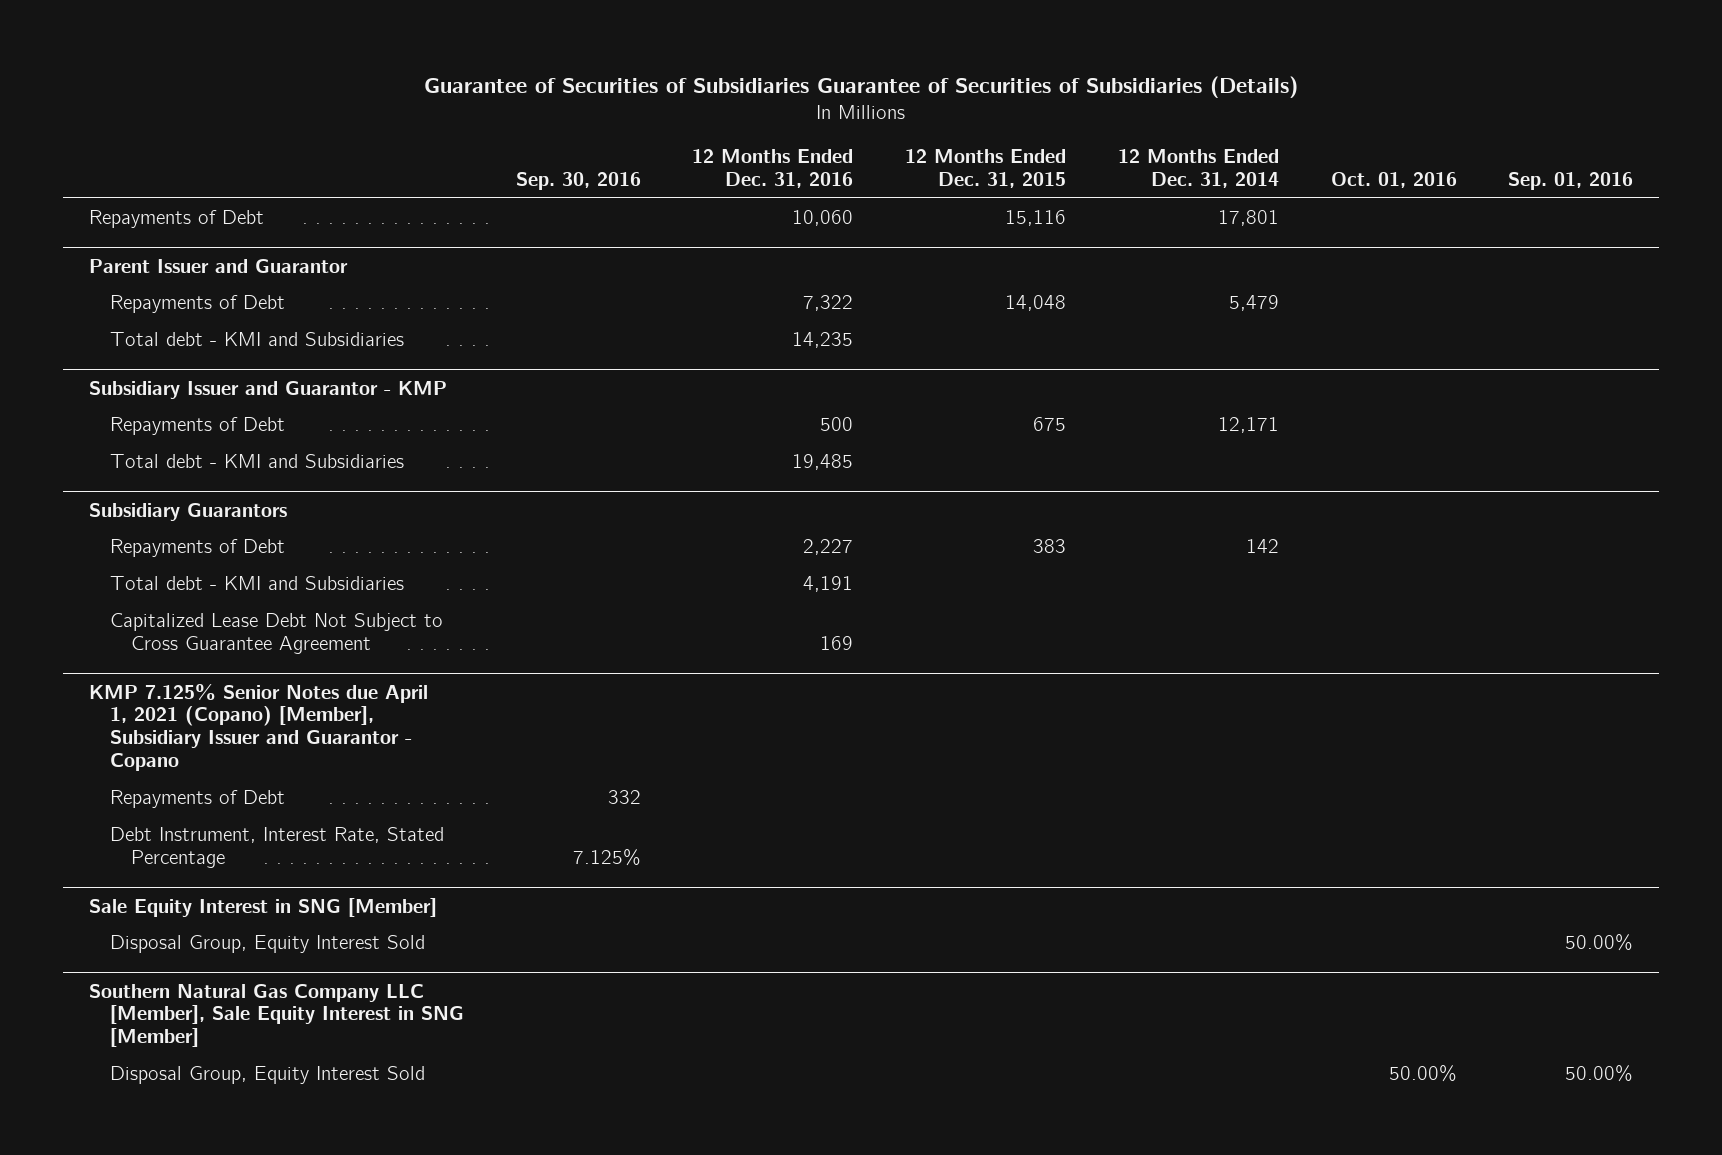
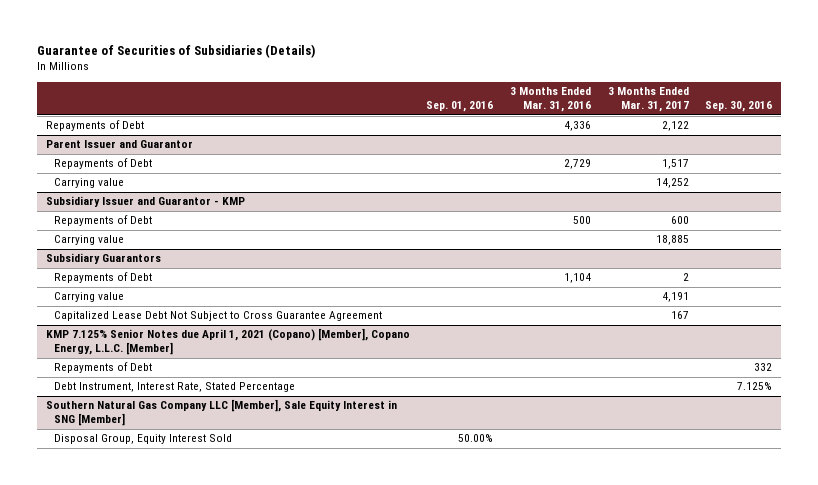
- Guarantee of Securities of Subsidiaries Guarantee of Securities of Subsidiaries (Details)
+ Guarantee of Securities of Subsidiaries (Details)
- | Sep. 30, 2016 | 12 Months Ended Dec. 31, 2016 | 12 Months Ended Dec. 31, 2015 | 12 Months Ended Dec. 31, 2014 | Oct. 01, 2016 | Sep. 01, 2016
+ | Sep. 01, 2016 | 3 Months Ended Mar. 31, 2016 | 3 Months Ended Mar. 31, 2017 | Sep. 30, 2016
@ Parent Issuer and Guarantor
- Total debt - KMI and Subsidiaries | | 14,235 | | | |
+ Carrying value | | | 14,252 |
@ Subsidiary Issuer and Guarantor - KMP
- Total debt - KMI and Subsidiaries | | 19,485 | | | |
+ Carrying value | | | 18,885 |
@ Subsidiary Guarantors
- Total debt - KMI and Subsidiaries | | 4,191 | | | |
+ Carrying value | | | 4,191 |
- KMP 7.125% Senior Notes due April 1, 2021 (Copano) [Member], Subsidiary Issuer and Guarantor - Copano
+ KMP 7.125% Senior Notes due April 1, 2021 (Copano) [Member], Copano Energy, L.L.C. [Member]
- Sale Equity Interest in SNG [Member]
- Disposal Group, Equity Interest Sold | | | | | | 50.00%

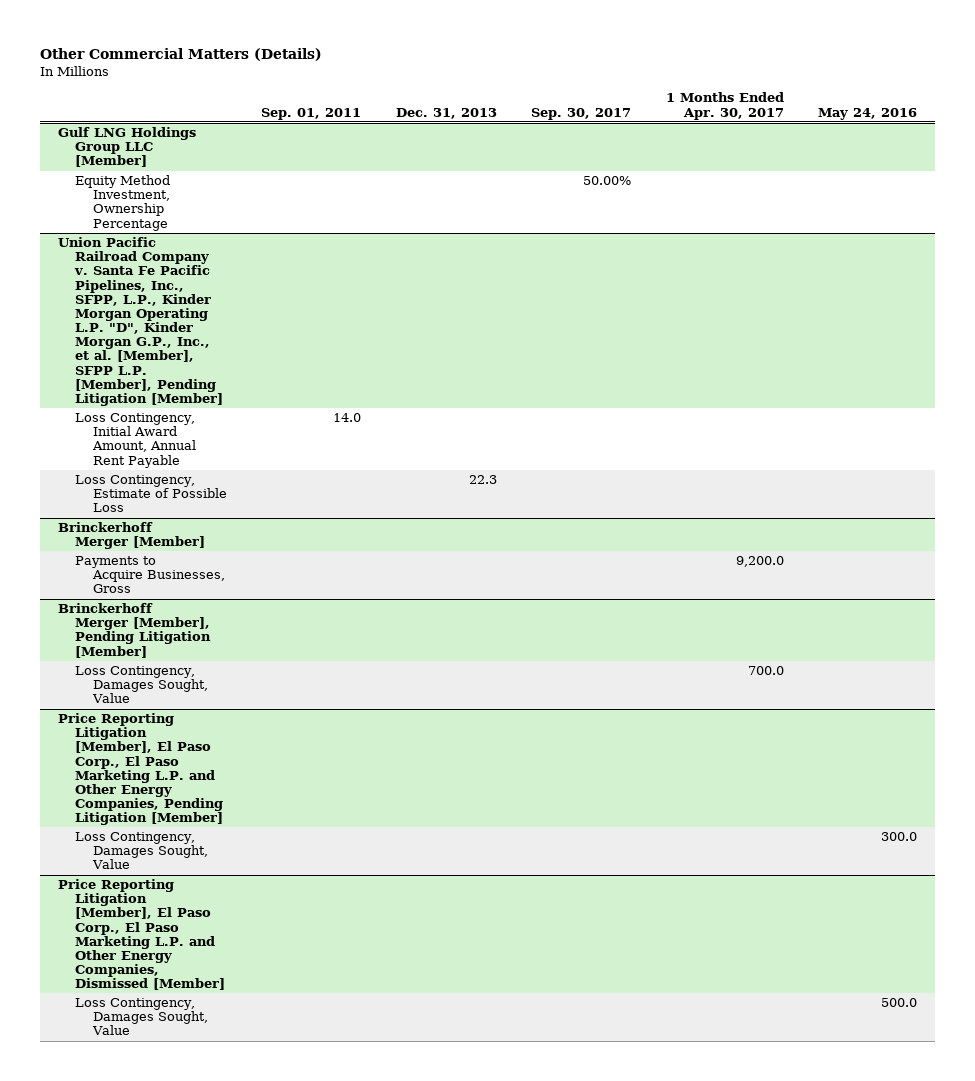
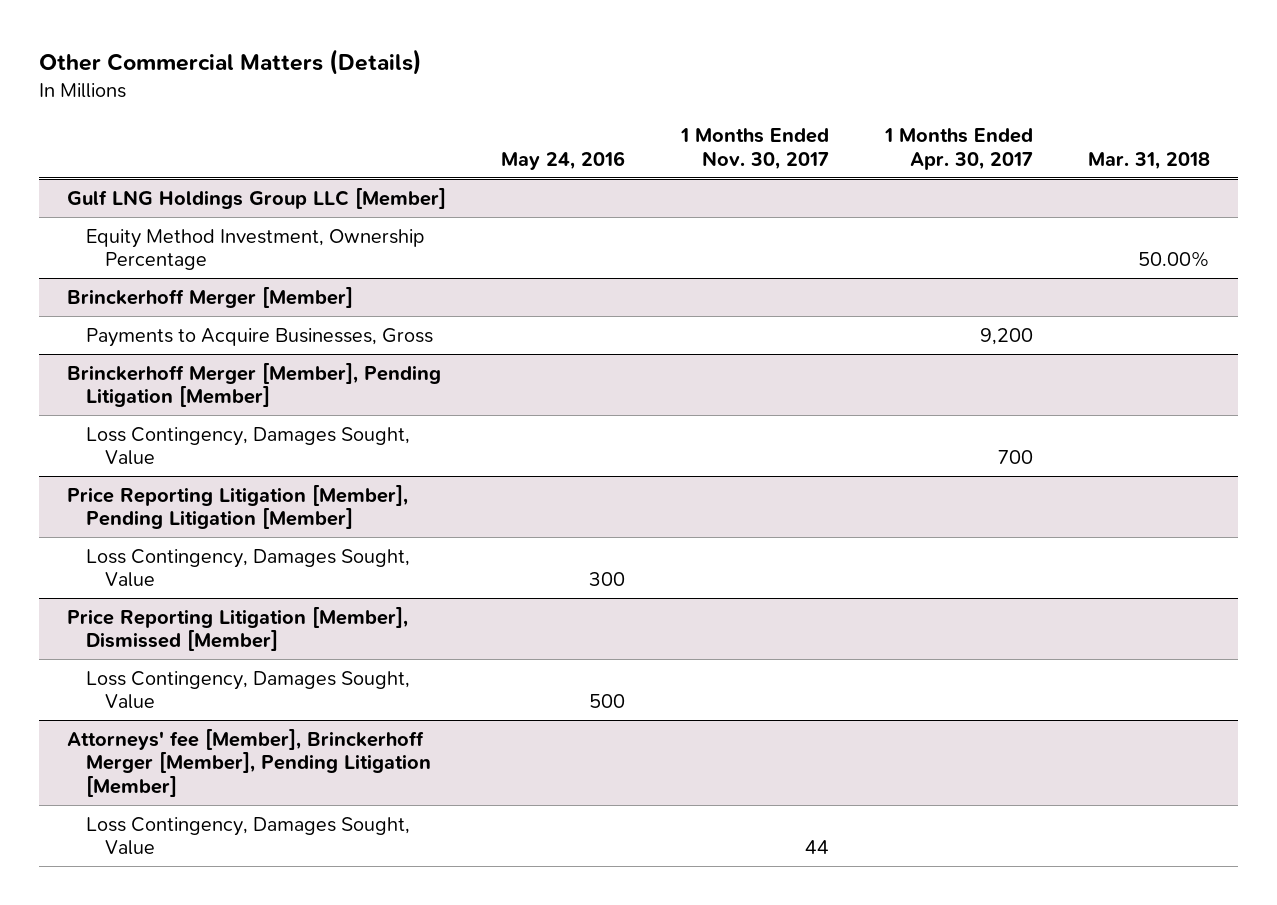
- | Sep. 01, 2011 | Dec. 31, 2013 | Sep. 30, 2017 | 1 Months Ended Apr. 30, 2017 | May 24, 2016
+ | May 24, 2016 | 1 Months Ended Nov. 30, 2017 | 1 Months Ended Apr. 30, 2017 | Mar. 31, 2018
- Union Pacific Railroad Company v. Santa Fe Pacific Pipelines, Inc., SFPP, L.P., Kinder Morgan Operating L.P. "D", Kinder Morgan G.P., Inc., et al. [Member], SFPP L.P. [Member], Pending Litigation [Member]
- Loss Contingency, Initial Award Amount, Annual Rent Payable | 14.0 | | | |
- Loss Contingency, Estimate of Possible Loss | | 22.3 | | |
@ Brinckerhoff Merger [Member]
- Payments to Acquire Businesses, Gross | | | | 9,200.0 |
+ Payments to Acquire Businesses, Gross | | | 9,200 |
@ Brinckerhoff Merger [Member], Pending Litigation [Member]
- Loss Contingency, Damages Sought, Value | | | | 700.0 |
- Price Reporting Litigation [Member], El Paso Corp., El Paso Marketing L.P. and Other Energy Companies, Pending Litigation [Member]
- Loss Contingency, Damages Sought, Value | | | | | 300.0
- Price Reporting Litigation [Member], El Paso Corp., El Paso Marketing L.P. and Other Energy Companies, Dismissed [Member]
- Loss Contingency, Damages Sought, Value | | | | | 500.0
@ Brinckerhoff Merger [Member], Pending Litigation [Member]
+ Loss Contingency, Damages Sought, Value | | | 700 |
+ Price Reporting Litigation [Member], Pending Litigation [Member]
+ Loss Contingency, Damages Sought, Value | 300 | | |
+ Price Reporting Litigation [Member], Dismissed [Member]
+ Loss Contingency, Damages Sought, Value | 500 | | |
+ Attorneys' fee [Member], Brinckerhoff Merger [Member], Pending Litigation [Member]
+ Loss Contingency, Damages Sought, Value | | 44 | |

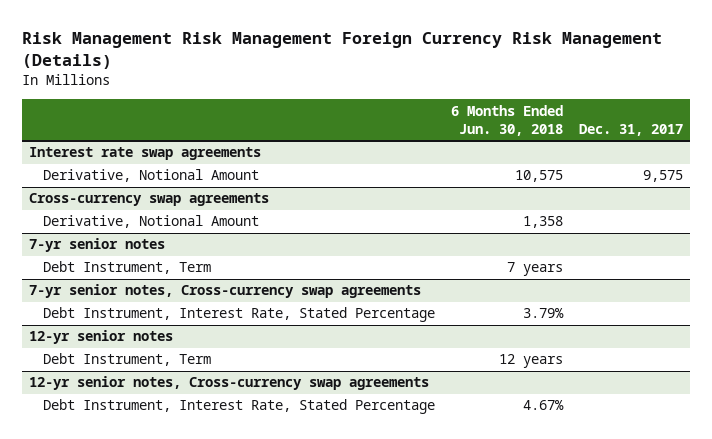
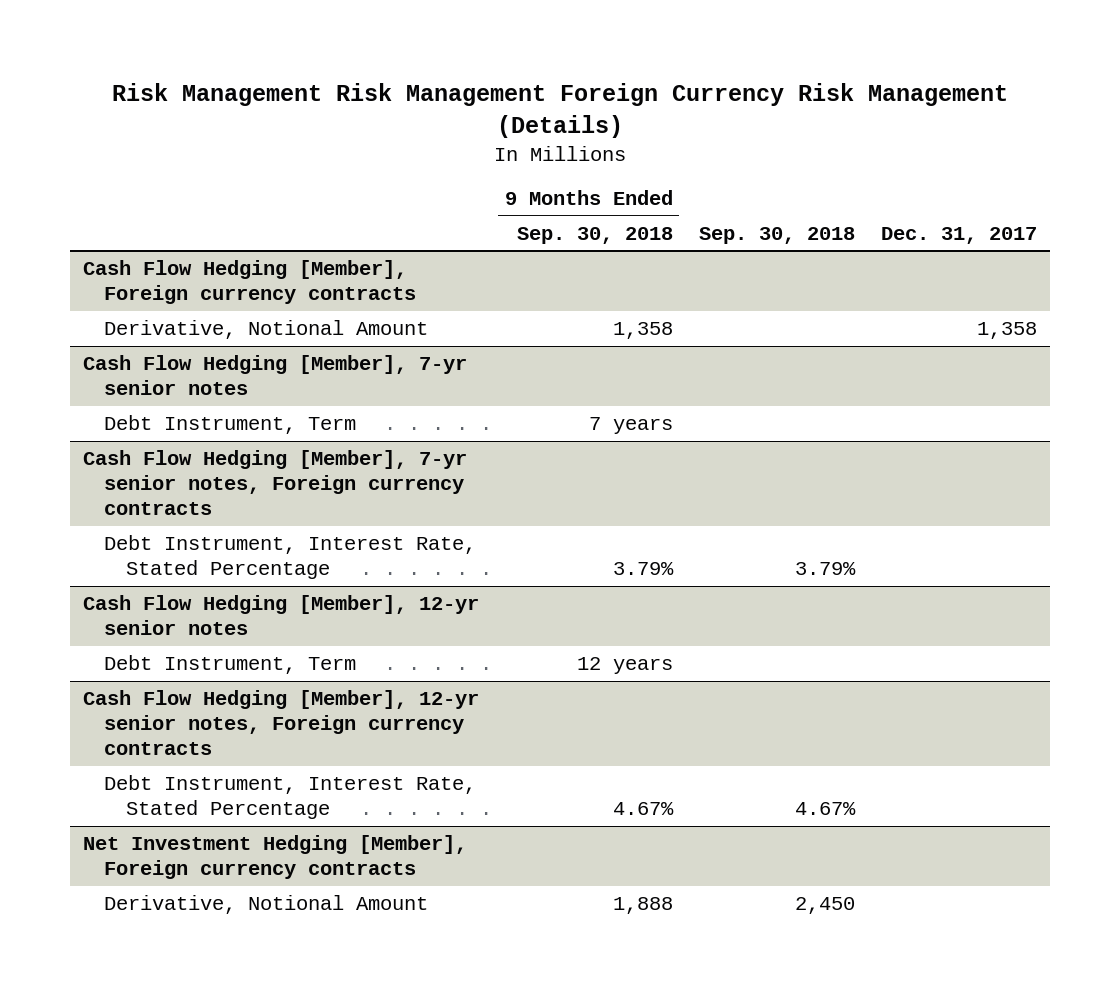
- | 6 Months Ended Jun. 30, 2018 | Dec. 31, 2017
+ | 9 Months Ended Sep. 30, 2018 | Sep. 30, 2018 | Dec. 31, 2017
- Interest rate swap agreements
- Derivative, Notional Amount | 10,575 | 9,575
- Cross-currency swap agreements
- Derivative, Notional Amount | 1,358 |
- 7-yr senior notes
+ Cash Flow Hedging [Member], Foreign currency contracts
+ Derivative, Notional Amount | 1,358 | | 1,358
+ Cash Flow Hedging [Member], 7-yr senior notes
- 7-yr senior notes, Cross-currency swap agreements
- Debt Instrument, Interest Rate, Stated Percentage | 3.79% |
- 12-yr senior notes
+ Cash Flow Hedging [Member], 7-yr senior notes, Foreign currency contracts
+ Debt Instrument, Interest Rate, Stated Percentage | 3.79% | 3.79% |
+ Cash Flow Hedging [Member], 12-yr senior notes
- 12-yr senior notes, Cross-currency swap agreements
- Debt Instrument, Interest Rate, Stated Percentage | 4.67% |
+ Cash Flow Hedging [Member], 12-yr senior notes, Foreign currency contracts
+ Debt Instrument, Interest Rate, Stated Percentage | 4.67% | 4.67% |
+ Net Investment Hedging [Member], Foreign currency contracts
+ Derivative, Notional Amount | 1,888 | 2,450 |

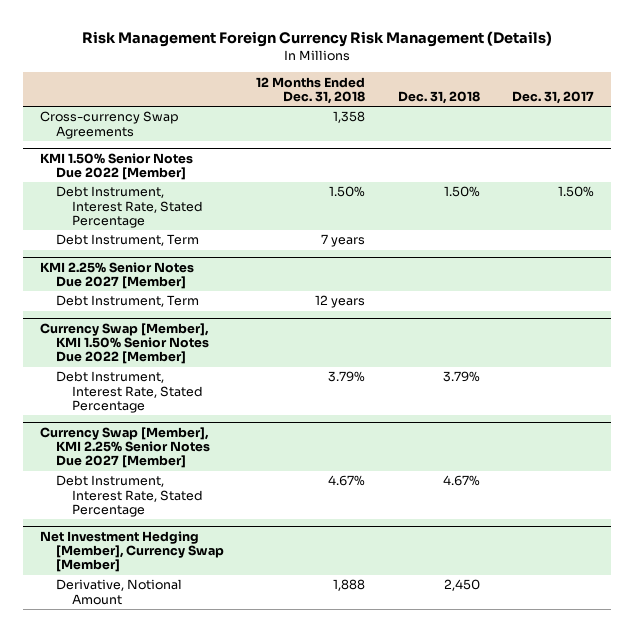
- Risk Management Risk Management Foreign Currency Risk Management (Details)
+ Risk Management Foreign Currency Risk Management (Details)
- | 9 Months Ended Sep. 30, 2018 | Sep. 30, 2018 | Dec. 31, 2017
+ | 12 Months Ended Dec. 31, 2018 | Dec. 31, 2018 | Dec. 31, 2017
- Cash Flow Hedging [Member], Foreign currency contracts
- Derivative, Notional Amount | 1,358 | | 1,358
- Cash Flow Hedging [Member], 7-yr senior notes
- Debt Instrument, Term | 7 years | |
- Cash Flow Hedging [Member], 7-yr senior notes, Foreign currency contracts
- Debt Instrument, Interest Rate, Stated Percentage | 3.79% | 3.79% |
- Cash Flow Hedging [Member], 12-yr senior notes
- Debt Instrument, Term | 12 years | |
- Cash Flow Hedging [Member], 12-yr senior notes, Foreign currency contracts
- Debt Instrument, Interest Rate, Stated Percentage | 4.67% | 4.67% |
- Net Investment Hedging [Member], Foreign currency contracts
+ Cross-currency Swap Agreements | 1,358 | |
+ KMI 1.50% Senior Notes Due 2022 [Member]
+ Debt Instrument, Interest Rate, Stated Percentage | 1.50% | 1.50% | 1.50%
+ Debt Instrument, Term | 7 years | |
+ KMI 2.25% Senior Notes Due 2027 [Member]
+ Debt Instrument, Term | 12 years | |
+ Currency Swap [Member], KMI 1.50% Senior Notes Due 2022 [Member]
+ Debt Instrument, Interest Rate, Stated Percentage | 3.79% | 3.79% |
+ Currency Swap [Member], KMI 2.25% Senior Notes Due 2027 [Member]
+ Debt Instrument, Interest Rate, Stated Percentage | 4.67% | 4.67% |
+ Net Investment Hedging [Member], Currency Swap [Member]

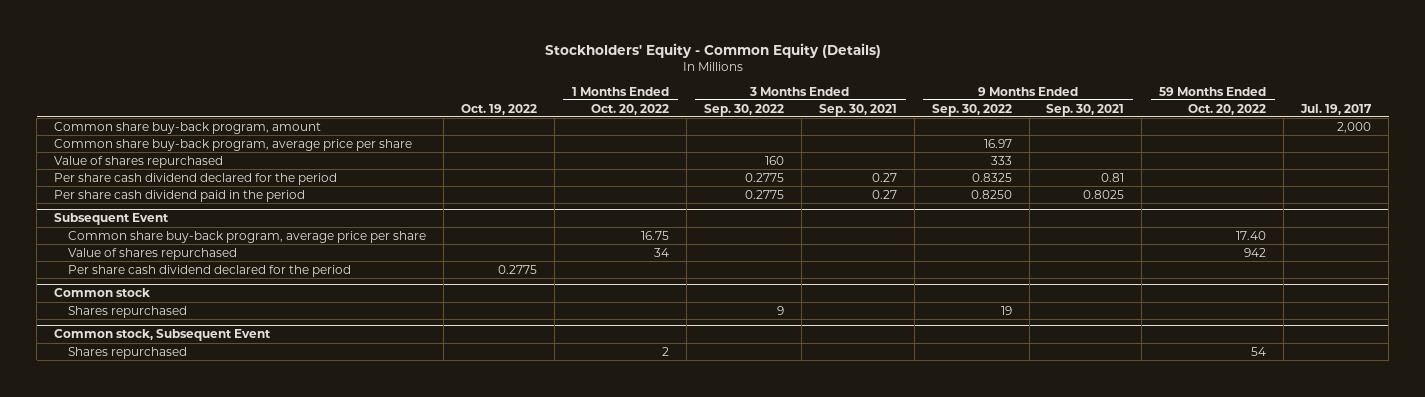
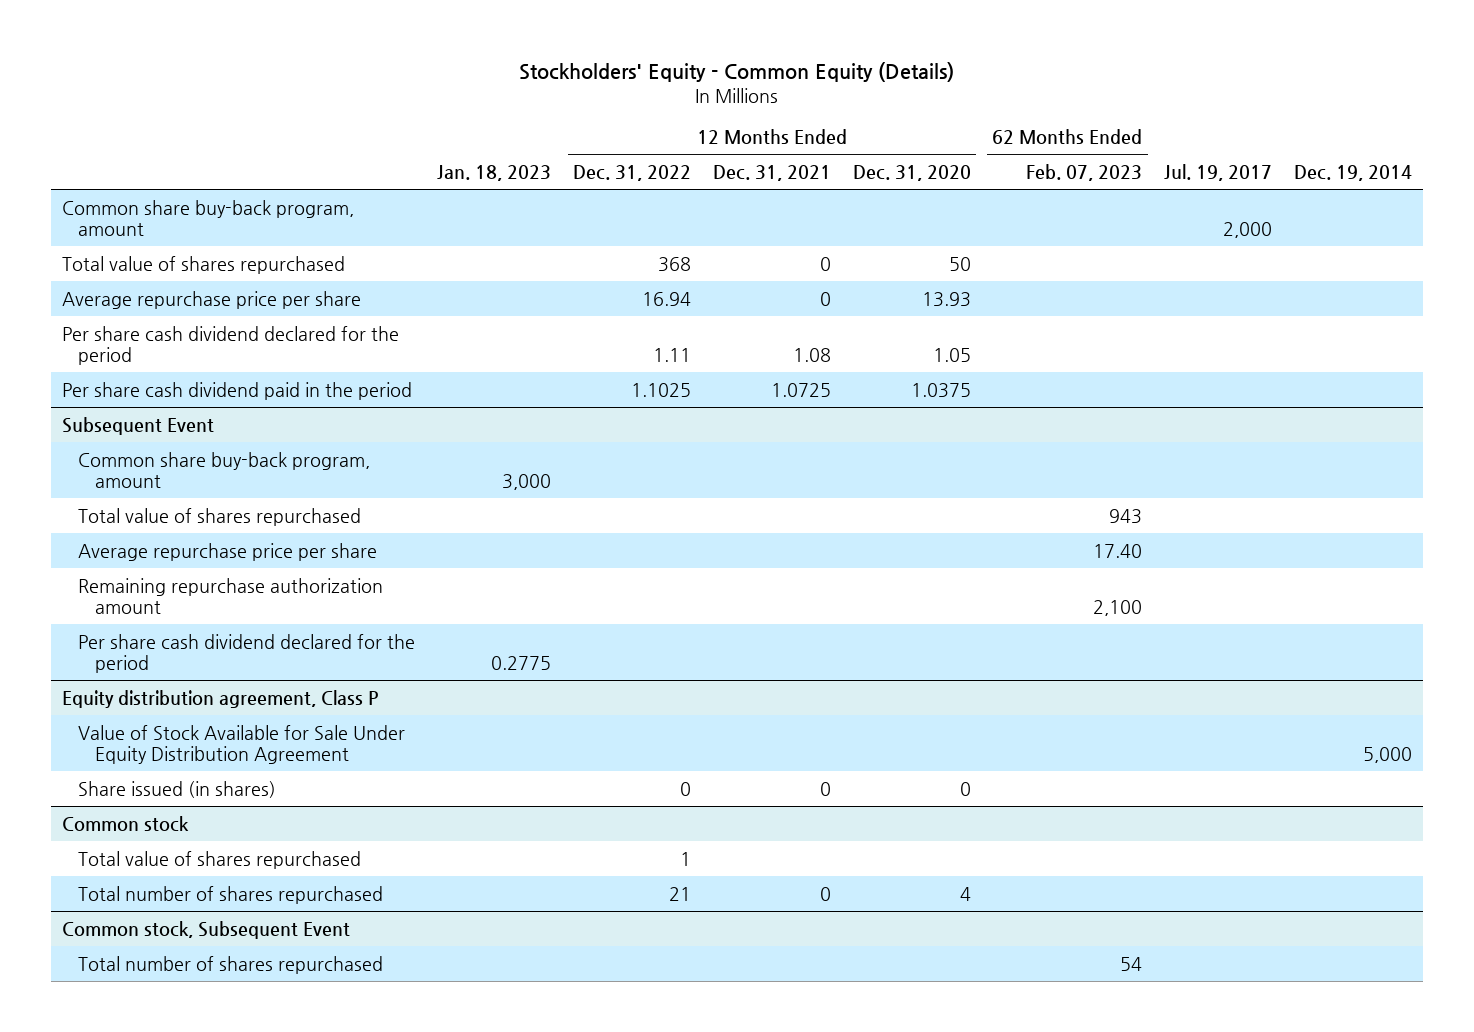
- | Oct. 19, 2022 | 1 Months Ended Oct. 20, 2022 | 3 Months Ended Sep. 30, 2022 | 3 Months Ended Sep. 30, 2021 | 9 Months Ended Sep. 30, 2022 | 9 Months Ended Sep. 30, 2021 | 59 Months Ended Oct. 20, 2022 | Jul. 19, 2017
+ | Jan. 18, 2023 | 12 Months Ended Dec. 31, 2022 | 12 Months Ended Dec. 31, 2021 | 12 Months Ended Dec. 31, 2020 | 62 Months Ended Feb. 07, 2023 | Jul. 19, 2017 | Dec. 19, 2014
- Common share buy-back program, average price per share | | | | | 16.97 | | |
- Value of shares repurchased | | | 160 | | 333 | | |
+ Total value of shares repurchased | | 368 | 0 | 50 | | |
+ Average repurchase price per share | | 16.94 | 0 | 13.93 | | |
@ Subsequent Event
- Common share buy-back program, average price per share | | 16.75 | | | | | 17.40 |
- Value of shares repurchased | | 34 | | | | | 942 |
+ Common share buy-back program, amount | 3,000 | | | | | |
+ Total value of shares repurchased | | | | | 943 | |
+ Average repurchase price per share | | | | | 17.40 | |
+ Remaining repurchase authorization amount | | | | | 2,100 | |
+ Equity distribution agreement, Class P
+ Value of Stock Available for Sale Under Equity Distribution Agreement | | | | | | | 5,000
+ Share issued (in shares) | | 0 | 0 | 0 | | |
@ Common stock
- Shares repurchased | | | 9 | | 19 | | |
+ Total value of shares repurchased | | 1 | | | | |
+ Total number of shares repurchased | | 21 | 0 | 4 | | |
@ Common stock, Subsequent Event
- Shares repurchased | | 2 | | | | | 54 |
+ Total number of shares repurchased | | | | | 54 | |

